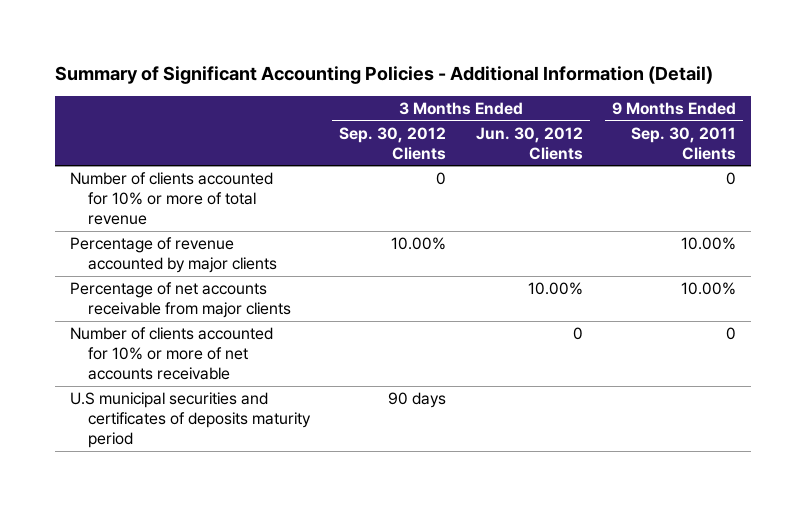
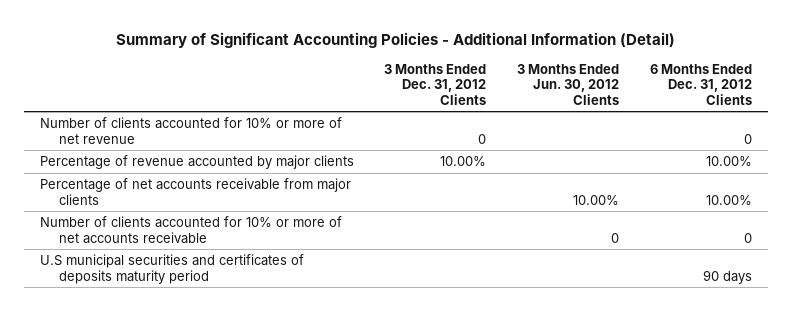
- | 3 Months Ended Sep. 30, 2012 Clients | 3 Months Ended Jun. 30, 2012 Clients | 9 Months Ended Sep. 30, 2011 Clients
+ | 3 Months Ended Dec. 31, 2012 Clients | 3 Months Ended Jun. 30, 2012 Clients | 6 Months Ended Dec. 31, 2012 Clients
- Number of clients accounted for 10% or more of total revenue | 0 | | 0
+ Number of clients accounted for 10% or more of net revenue | 0 | | 0

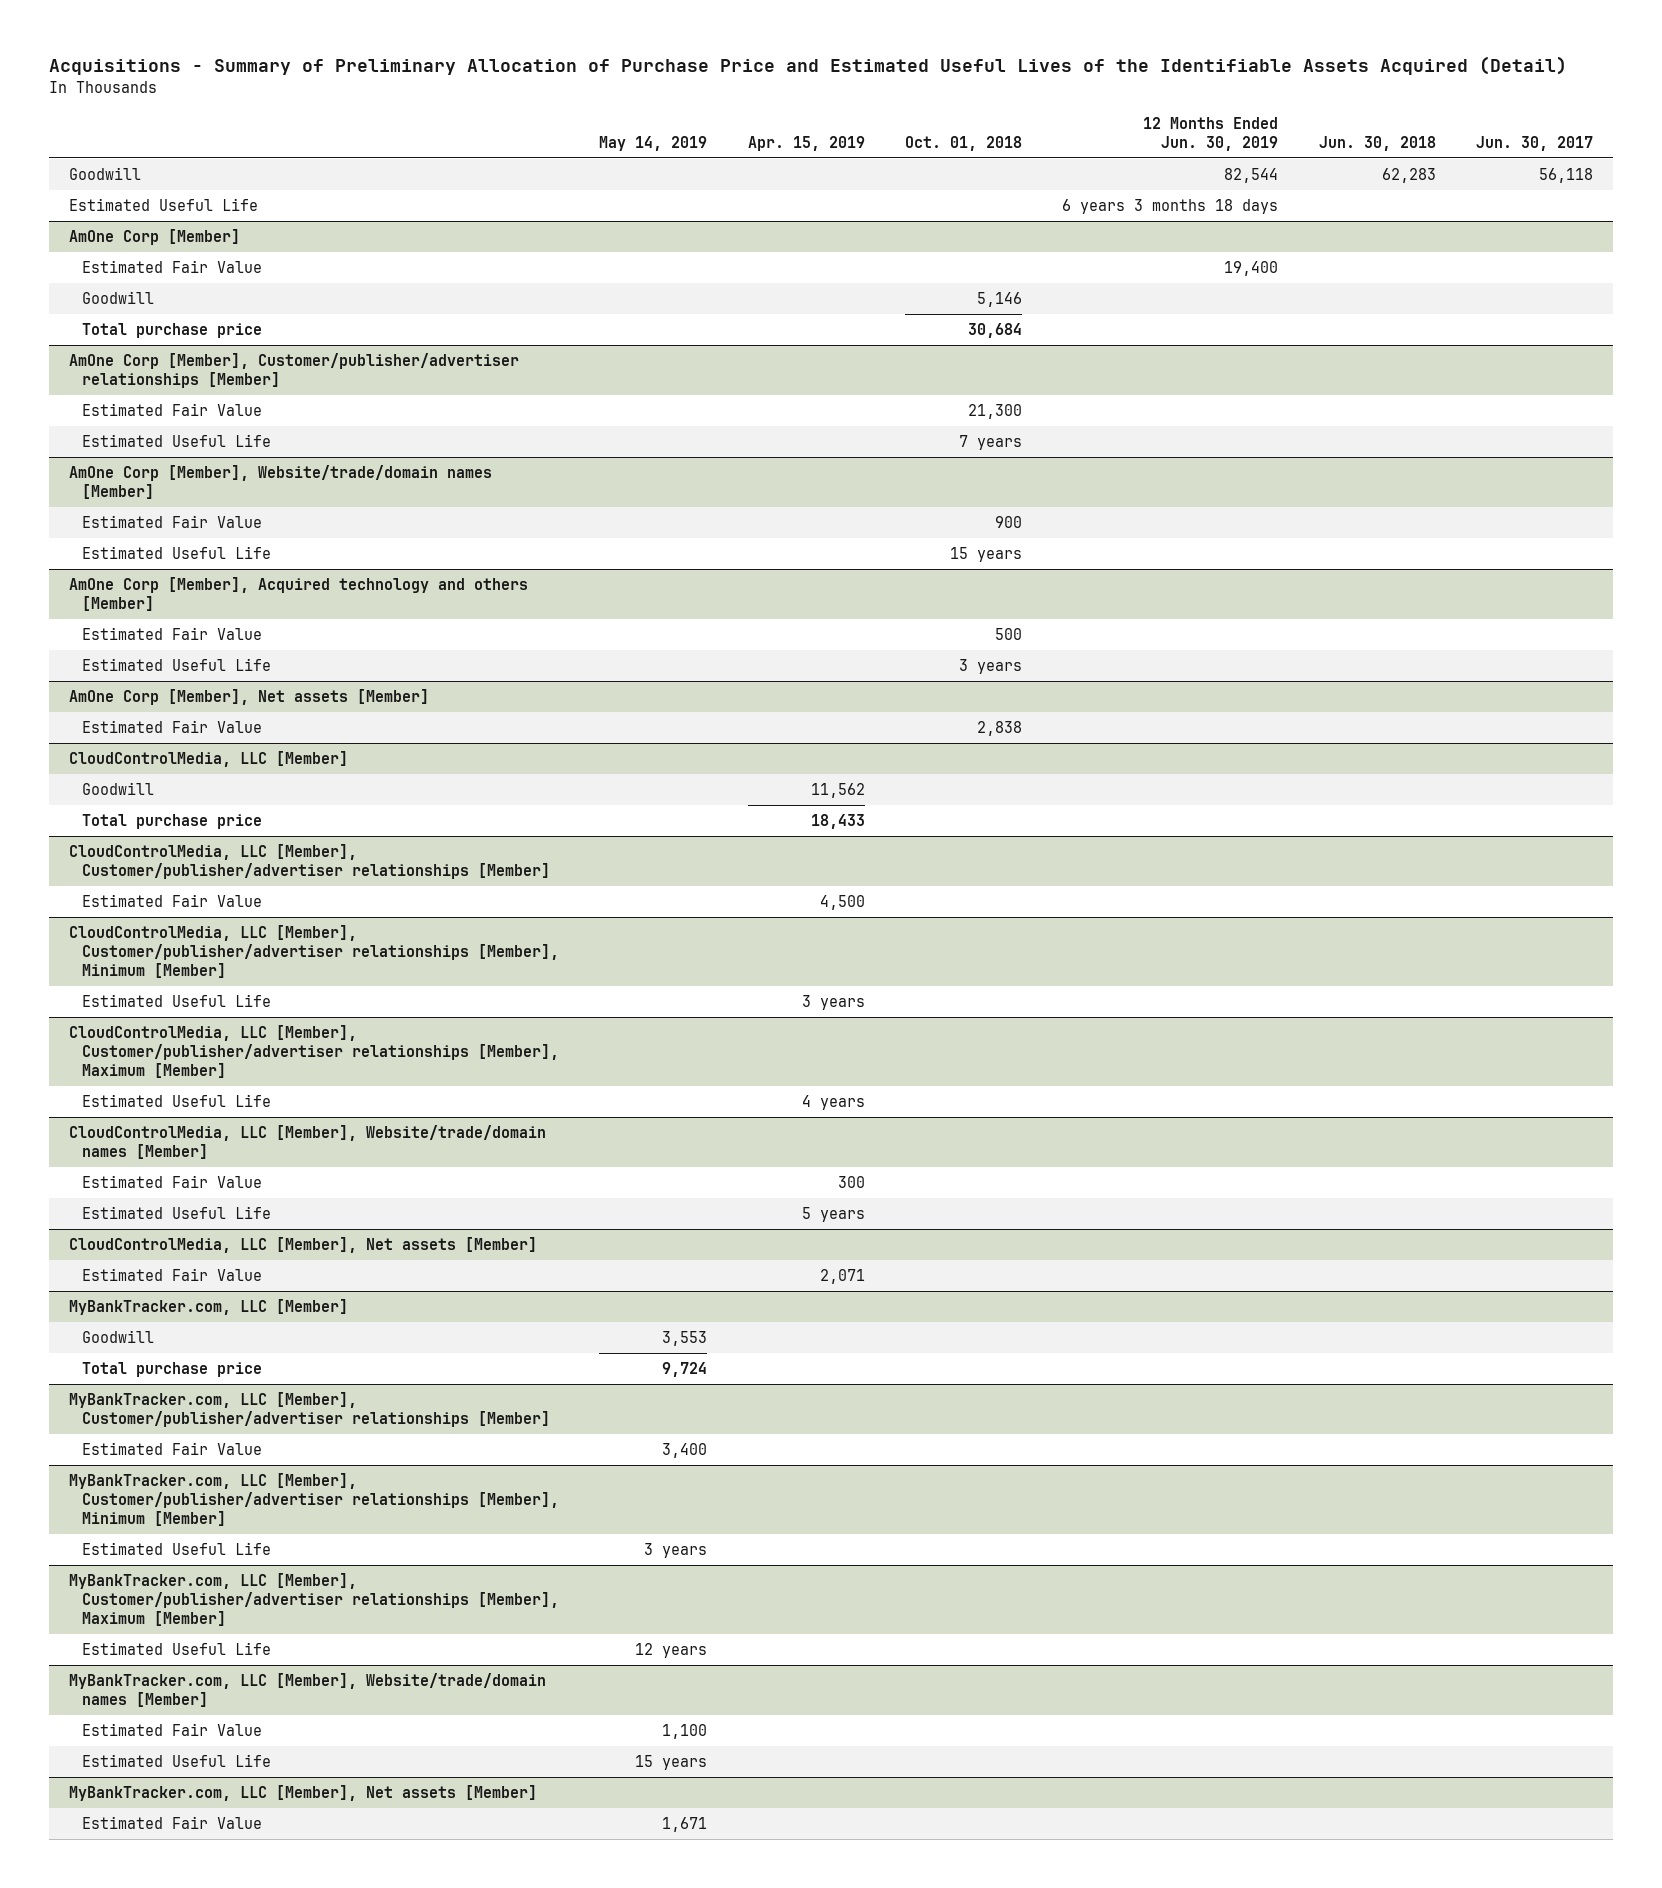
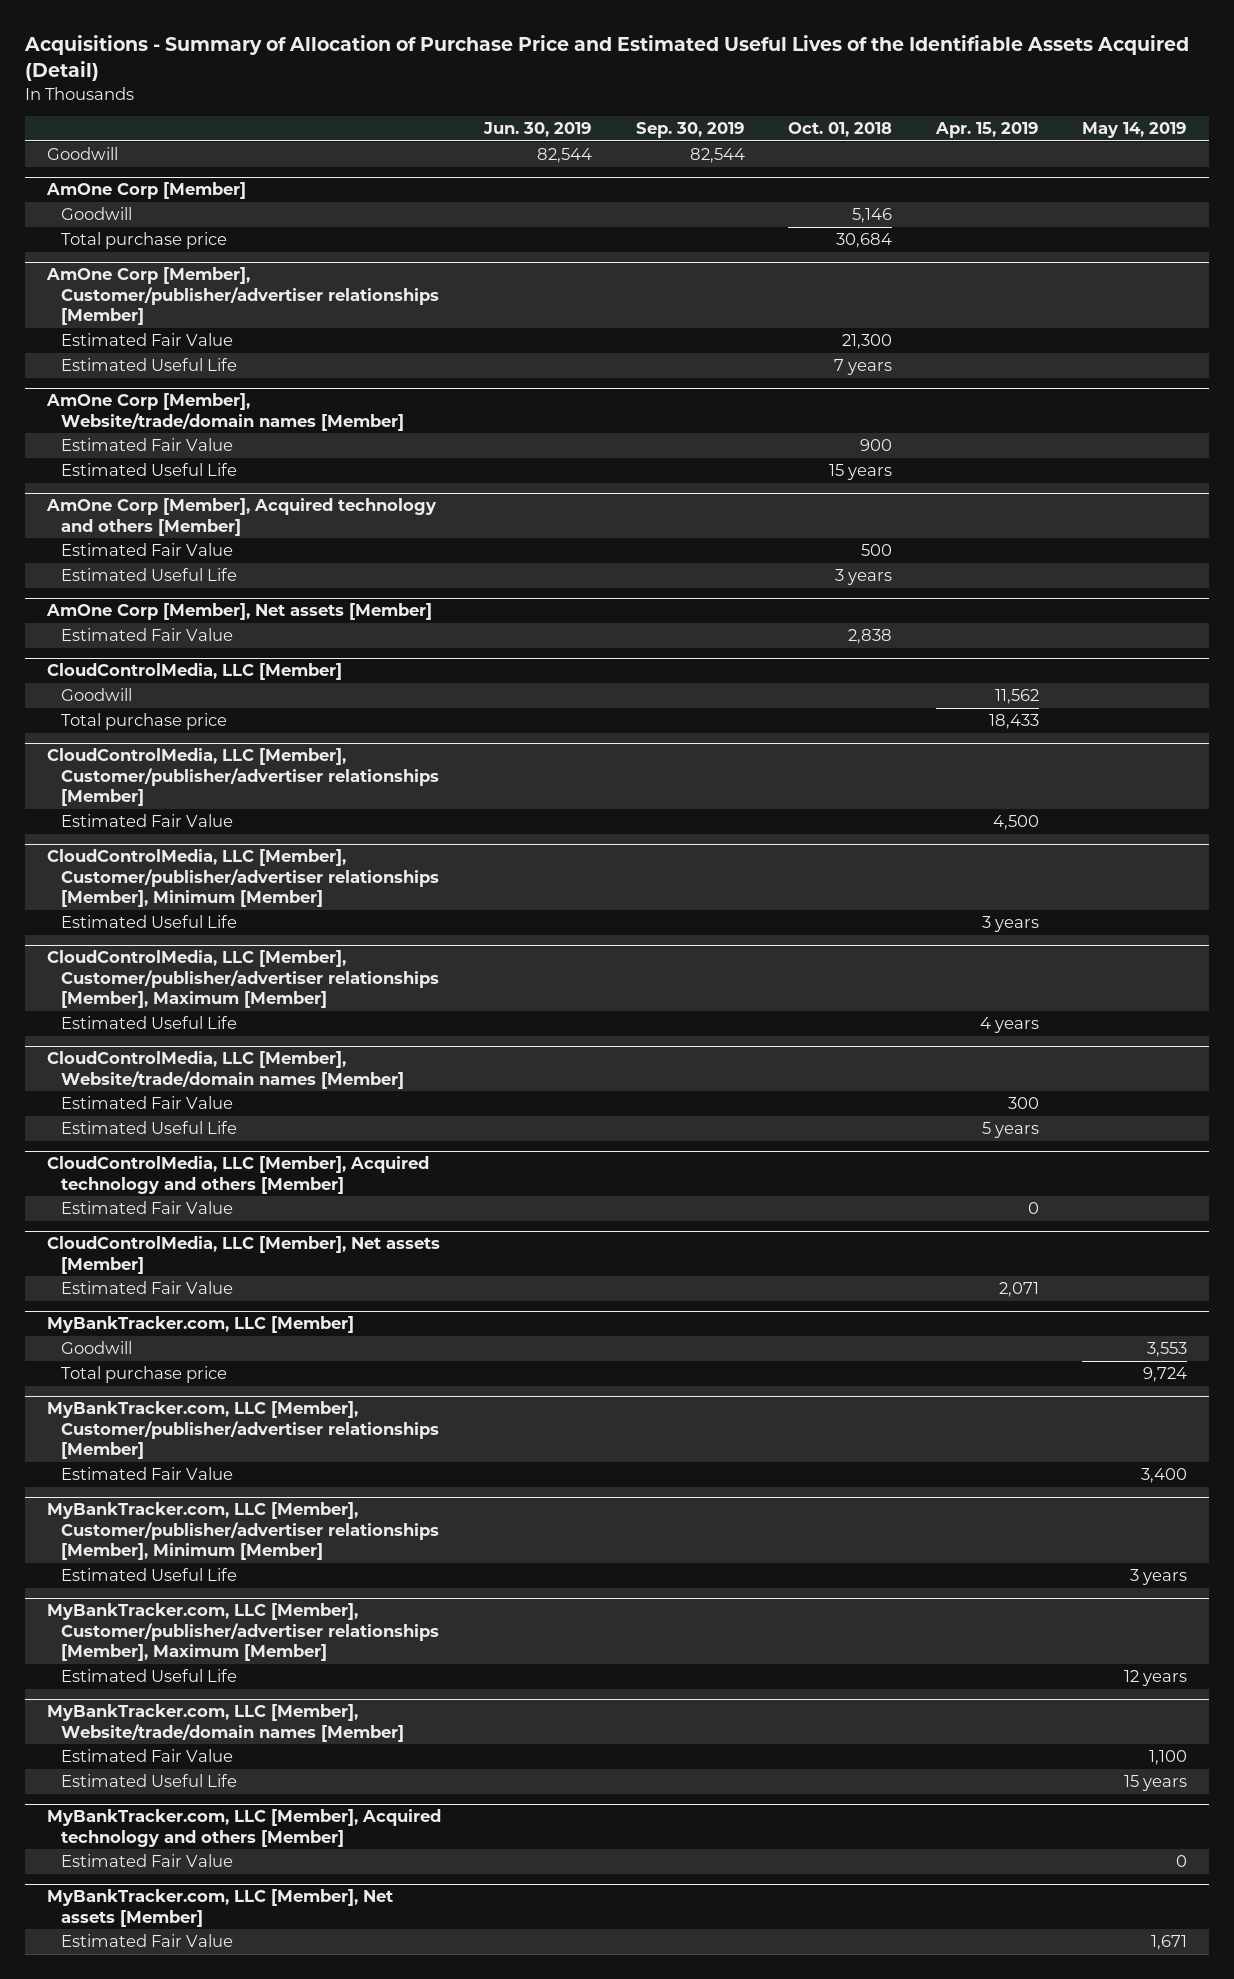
- Acquisitions - Summary of Preliminary Allocation of Purchase Price and Estimated Useful Lives of the Identifiable Assets Acquired (Detail)
+ Acquisitions - Summary of Allocation of Purchase Price and Estimated Useful Lives of the Identifiable Assets Acquired (Detail)
- | May 14, 2019 | Apr. 15, 2019 | Oct. 01, 2018 | 12 Months Ended Jun. 30, 2019 | Jun. 30, 2018 | Jun. 30, 2017
+ | Jun. 30, 2019 | Sep. 30, 2019 | Oct. 01, 2018 | Apr. 15, 2019 | May 14, 2019
- Estimated Useful Life | | | | 6 years 3 months 18 days | |
@ AmOne Corp [Member]
- Estimated Fair Value | | | | 19,400 | |
+ CloudControlMedia, LLC [Member], Acquired technology and others [Member]
+ Estimated Fair Value | | | | 0 |
+ MyBankTracker.com, LLC [Member], Acquired technology and others [Member]
+ Estimated Fair Value | | | | | 0

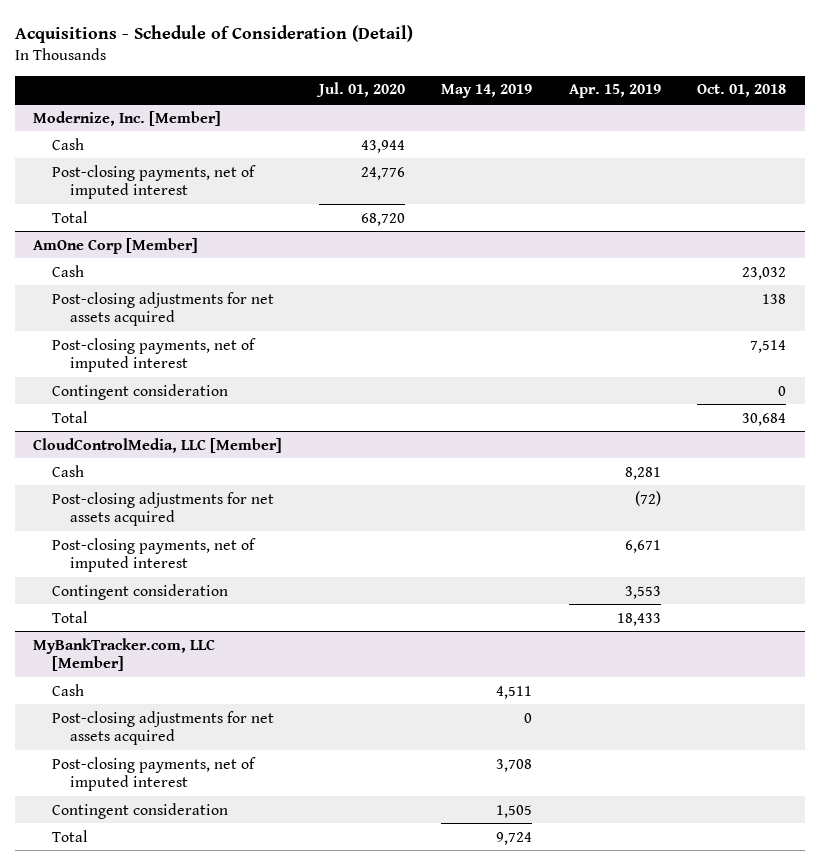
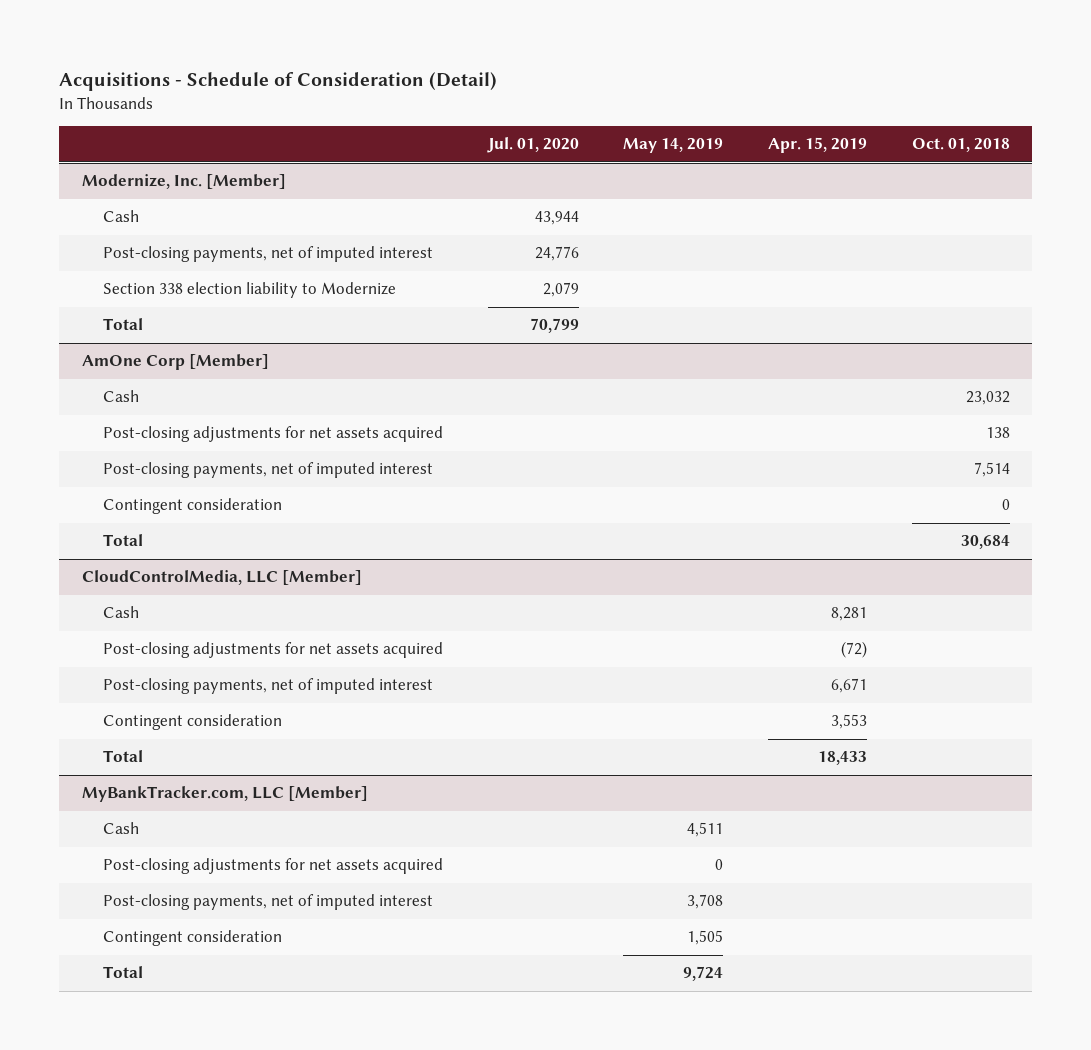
@ Modernize, Inc. [Member]
- Total | 68,720 | | |
+ Section 338 election liability to Modernize | 2,079 | | |
+ Total | 70,799 | | |

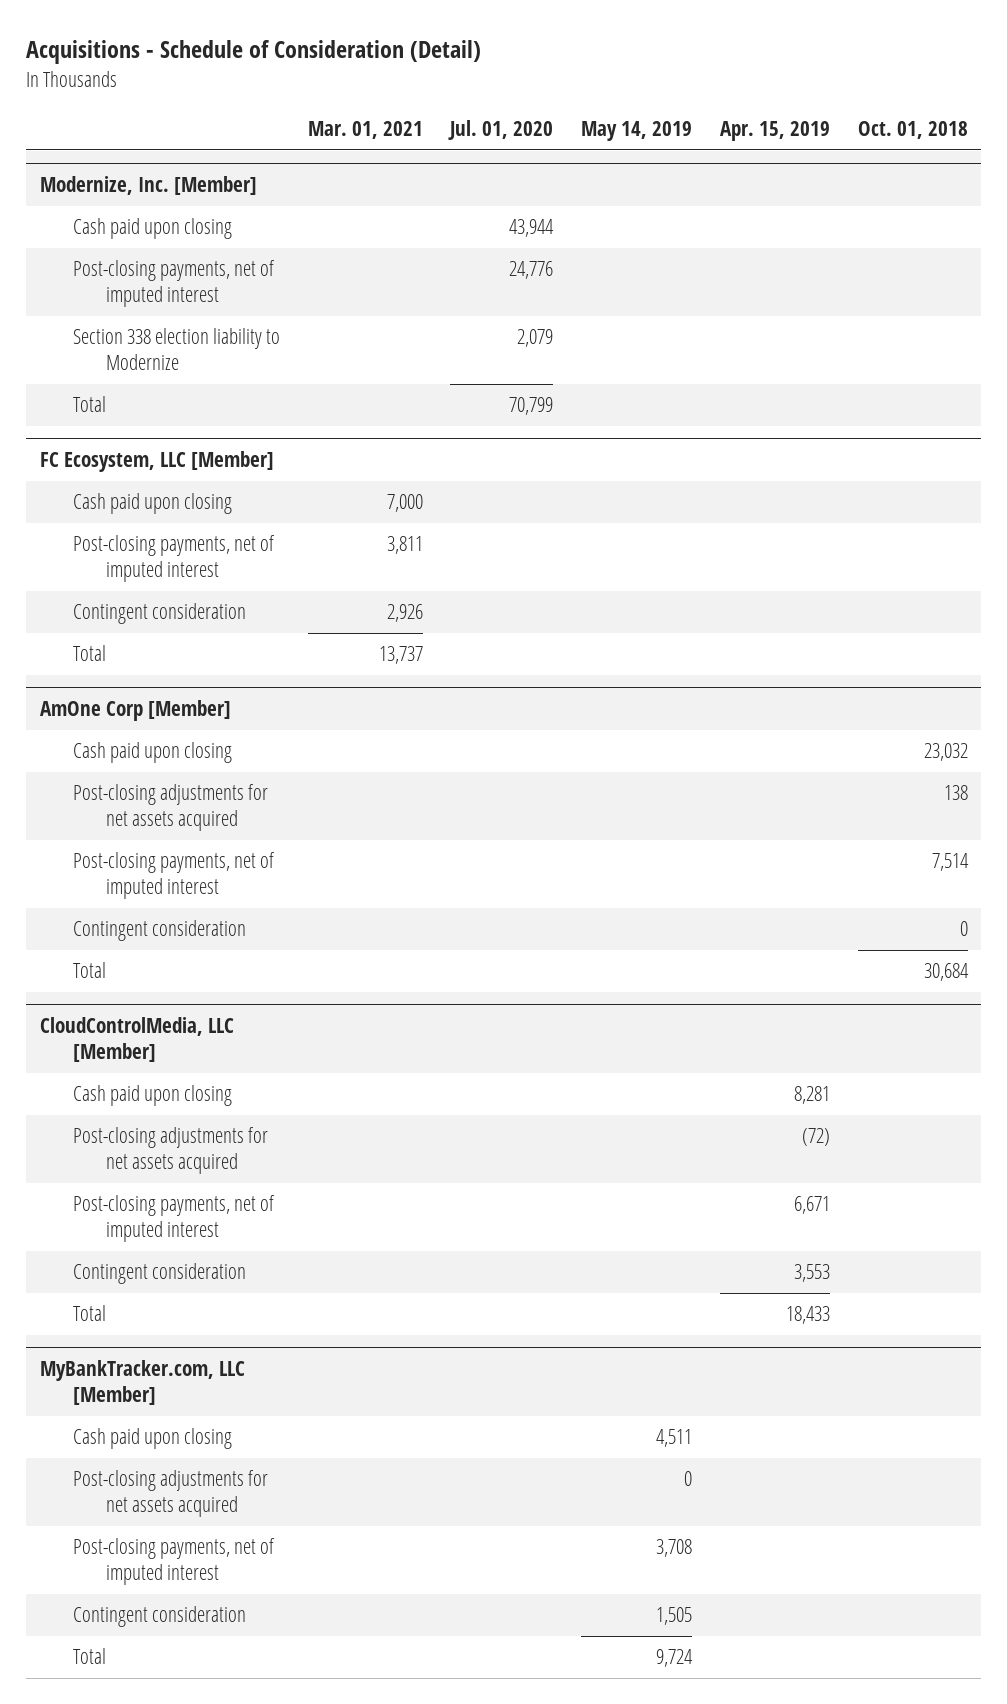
- | Jul. 01, 2020 | May 14, 2019 | Apr. 15, 2019 | Oct. 01, 2018
+ | Mar. 01, 2021 | Jul. 01, 2020 | May 14, 2019 | Apr. 15, 2019 | Oct. 01, 2018
@ Modernize, Inc. [Member]
- Cash | 43,944 | | |
+ Cash paid upon closing | | 43,944 | | |
+ FC Ecosystem, LLC [Member]
+ Cash paid upon closing | 7,000 | | | |
+ Post-closing payments, net of imputed interest | 3,811 | | | |
+ Contingent consideration | 2,926 | | | |
+ Total | 13,737 | | | |
@ AmOne Corp [Member]
- Cash | | | | 23,032
+ Cash paid upon closing | | | | | 23,032
@ CloudControlMedia, LLC [Member]
- Cash | | | 8,281 |
+ Cash paid upon closing | | | | 8,281 |
@ MyBankTracker.com, LLC [Member]
- Cash | | 4,511 | |
+ Cash paid upon closing | | | 4,511 | |

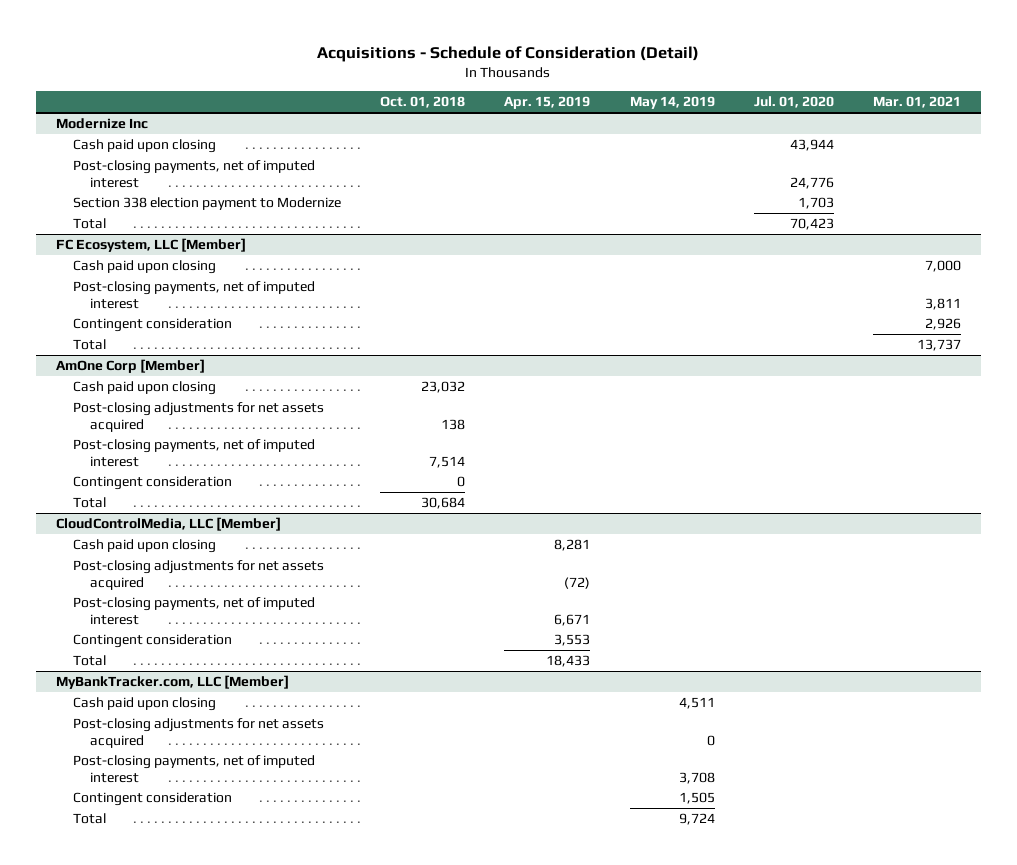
- | Mar. 01, 2021 | Jul. 01, 2020 | May 14, 2019 | Apr. 15, 2019 | Oct. 01, 2018
+ | Oct. 01, 2018 | Apr. 15, 2019 | May 14, 2019 | Jul. 01, 2020 | Mar. 01, 2021
- Modernize, Inc. [Member]
+ Modernize Inc
- Section 338 election liability to Modernize | | 2,079 | | |
- Total | | 70,799 | | |
+ Section 338 election payment to Modernize | | | | 1,703 |
+ Total | | | | 70,423 |

